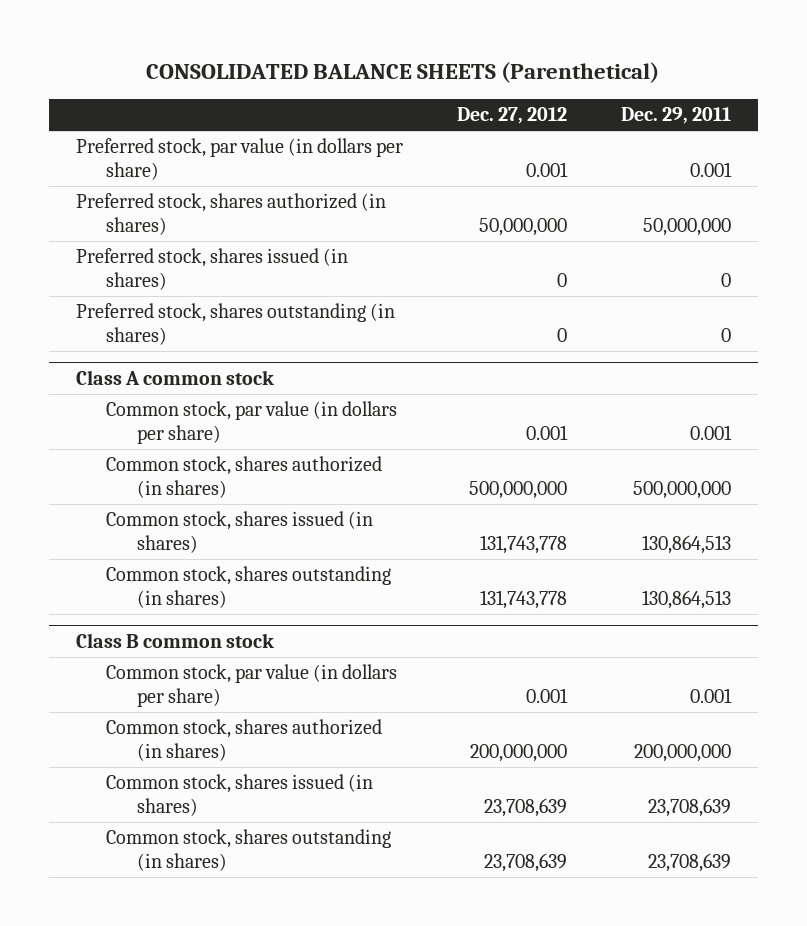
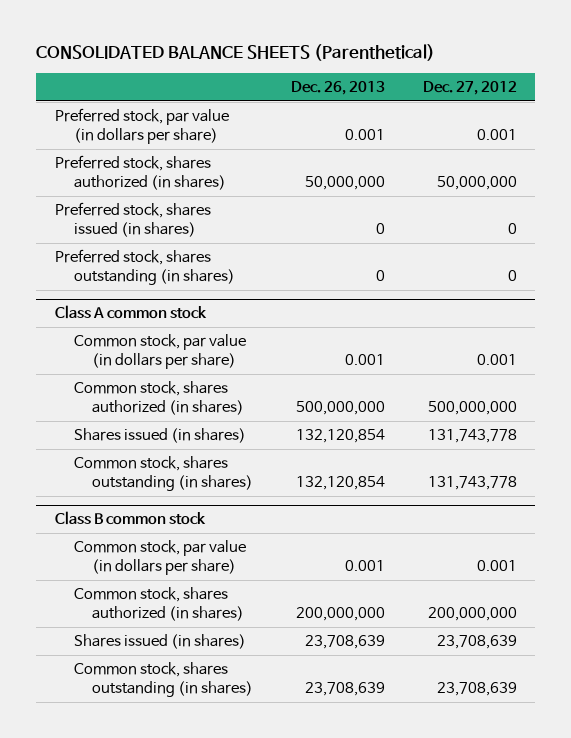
- | Dec. 27, 2012 | Dec. 29, 2011
+ | Dec. 26, 2013 | Dec. 27, 2012
@ Class A common stock
- Common stock, shares issued (in shares) | 131,743,778 | 130,864,513
+ Shares issued (in shares) | 132,120,854 | 131,743,778
@ Class B common stock
- Common stock, shares issued (in shares) | 23,708,639 | 23,708,639
+ Shares issued (in shares) | 23,708,639 | 23,708,639

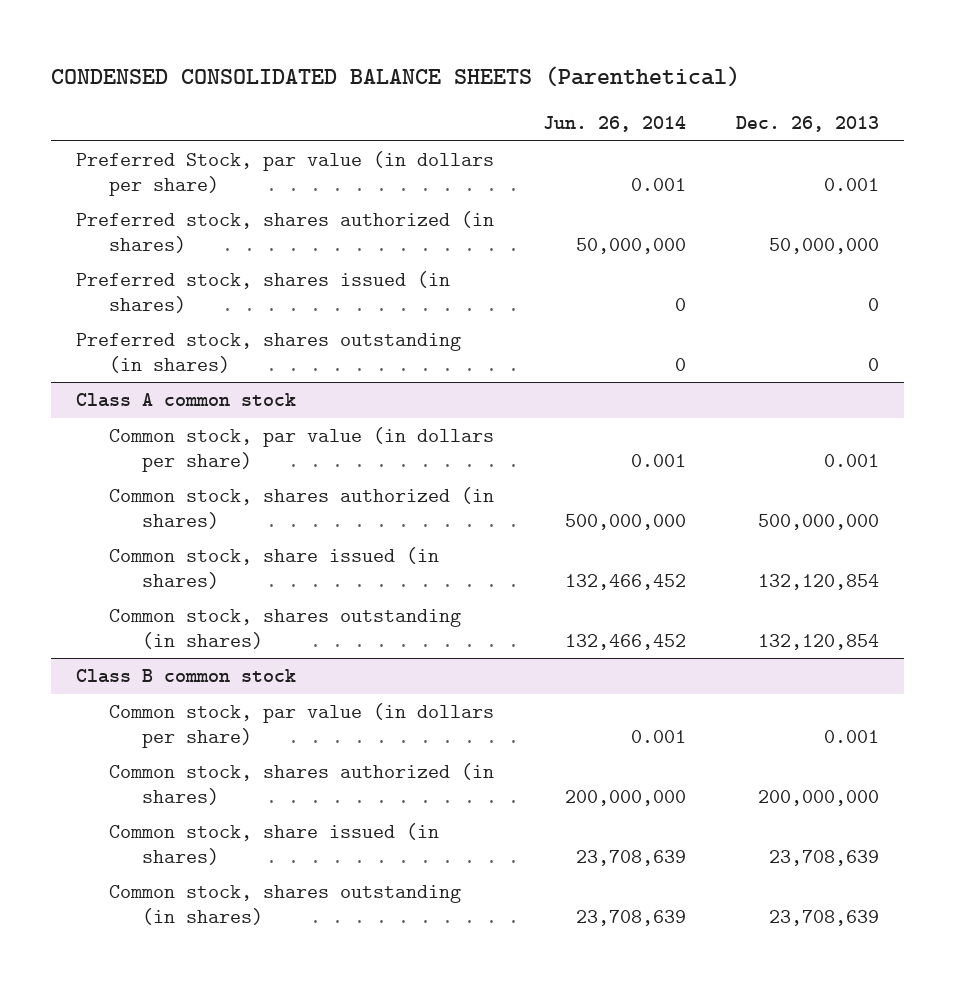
- CONSOLIDATED BALANCE SHEETS (Parenthetical)
+ CONDENSED CONSOLIDATED BALANCE SHEETS (Parenthetical)
- | Dec. 26, 2013 | Dec. 27, 2012
+ | Jun. 26, 2014 | Dec. 26, 2013
- Preferred stock, par value (in dollars per share) | 0.001 | 0.001
+ Preferred Stock, par value (in dollars per share) | 0.001 | 0.001
@ Class A common stock
- Shares issued (in shares) | 132,120,854 | 131,743,778
+ Common stock, share issued (in shares) | 132,466,452 | 132,120,854
@ Class B common stock
- Shares issued (in shares) | 23,708,639 | 23,708,639
+ Common stock, share issued (in shares) | 23,708,639 | 23,708,639

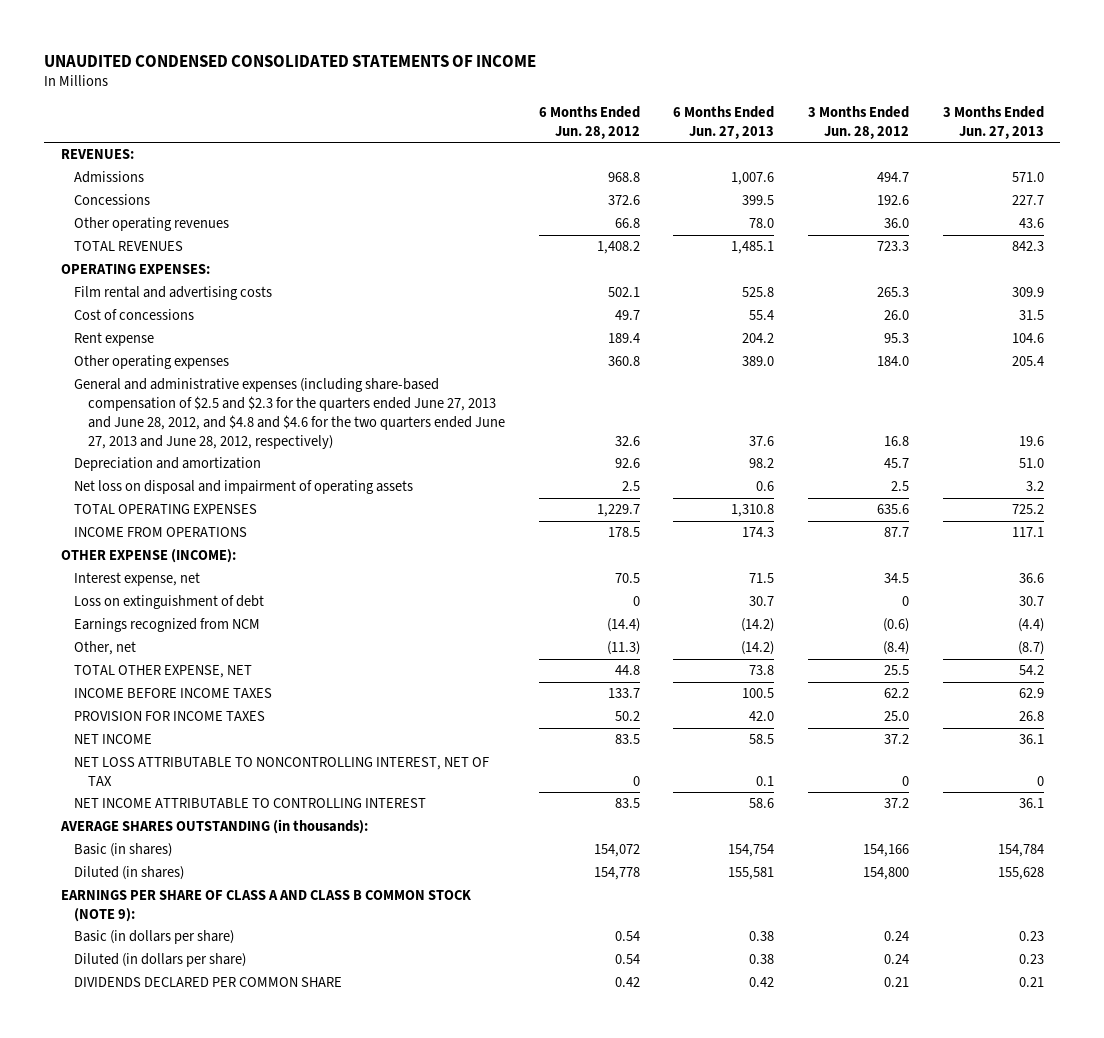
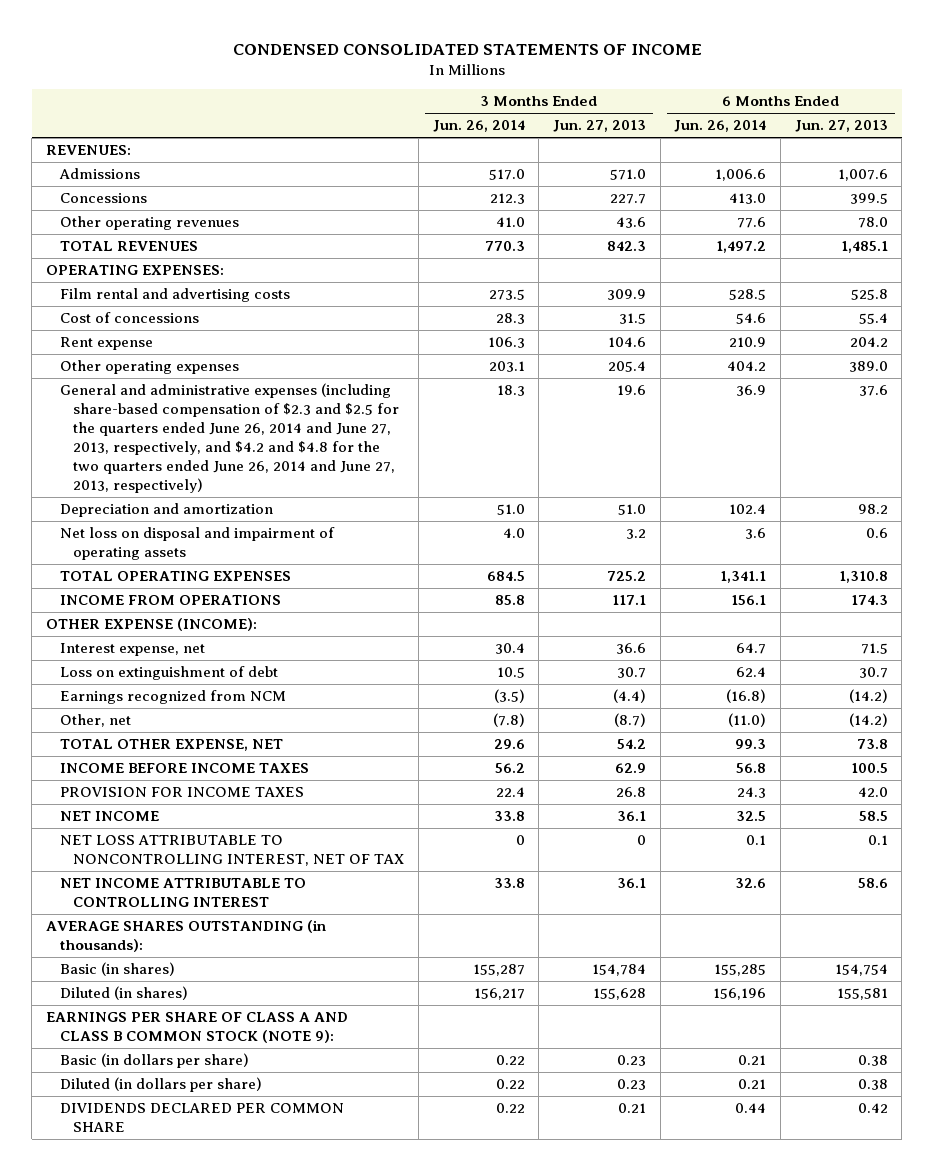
- UNAUDITED CONDENSED CONSOLIDATED STATEMENTS OF INCOME
+ CONDENSED CONSOLIDATED STATEMENTS OF INCOME
- | 6 Months Ended Jun. 28, 2012 | 6 Months Ended Jun. 27, 2013 | 3 Months Ended Jun. 28, 2012 | 3 Months Ended Jun. 27, 2013
+ | 3 Months Ended Jun. 26, 2014 | 3 Months Ended Jun. 27, 2013 | 6 Months Ended Jun. 26, 2014 | 6 Months Ended Jun. 27, 2013
- General and administrative expenses (including share-based compensation of $2.5 and $2.3 for the quarters ended June 27, 2013 and June 28, 2012, and $4.8 and $4.6 for the two quarters ended June 27, 2013 and June 28, 2012, respectively) | 32.6 | 37.6 | 16.8 | 19.6
+ General and administrative expenses (including share-based compensation of $2.3 and $2.5 for the quarters ended June 26, 2014 and June 27, 2013, respectively, and $4.2 and $4.8 for the two quarters ended June 26, 2014 and June 27, 2013, respectively) | 18.3 | 19.6 | 36.9 | 37.6

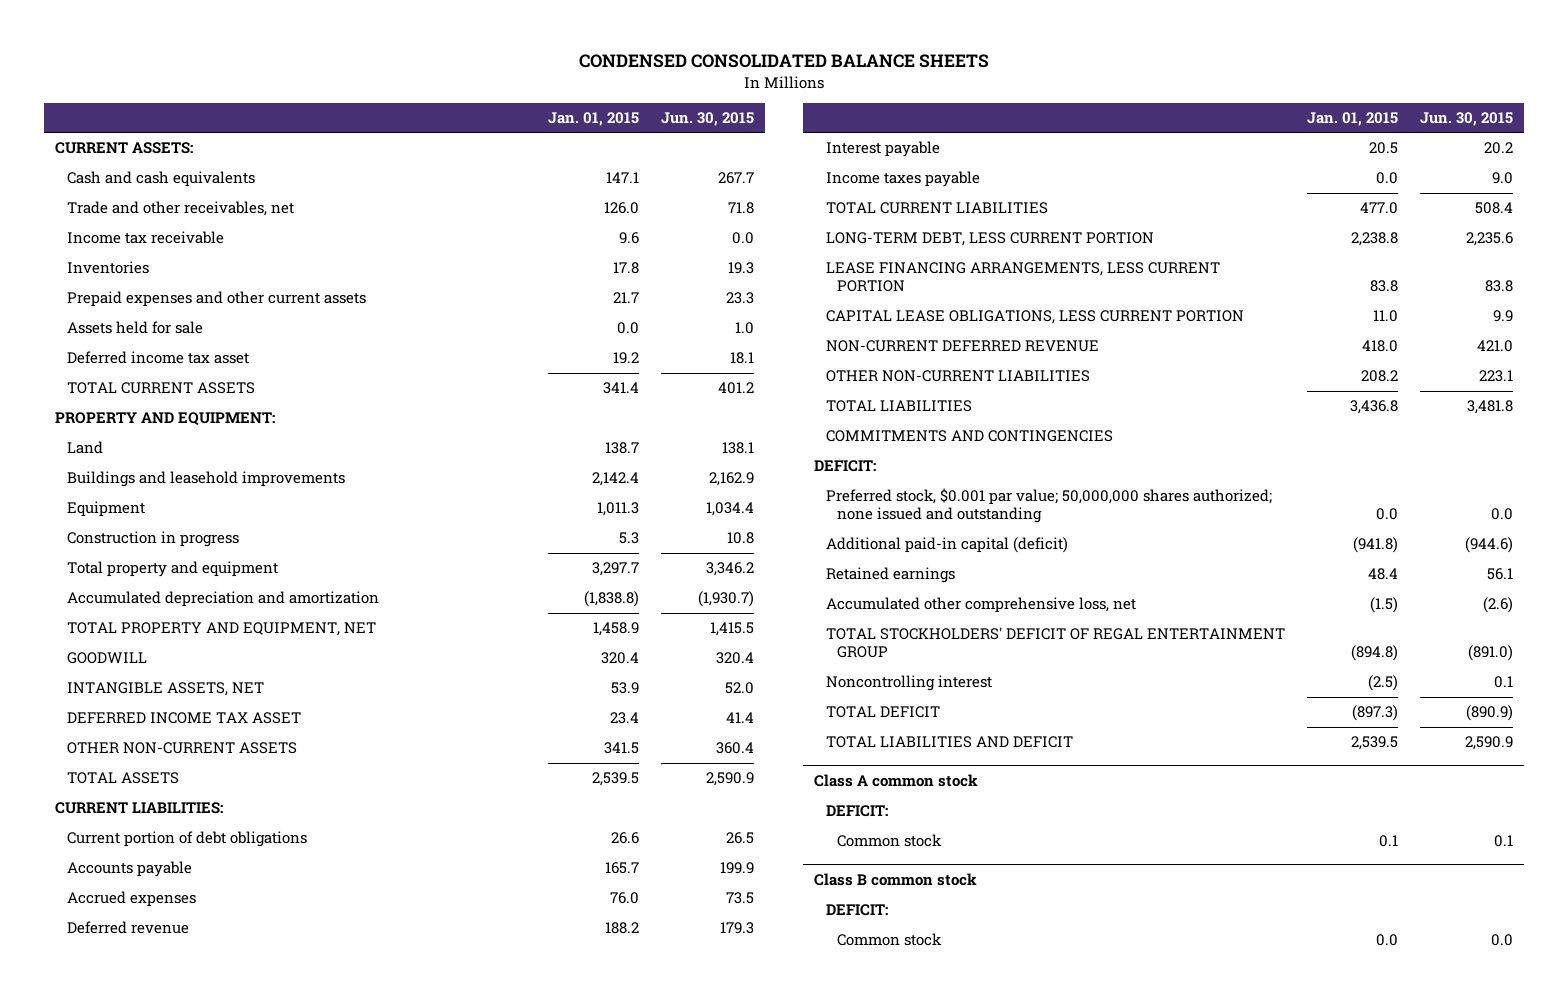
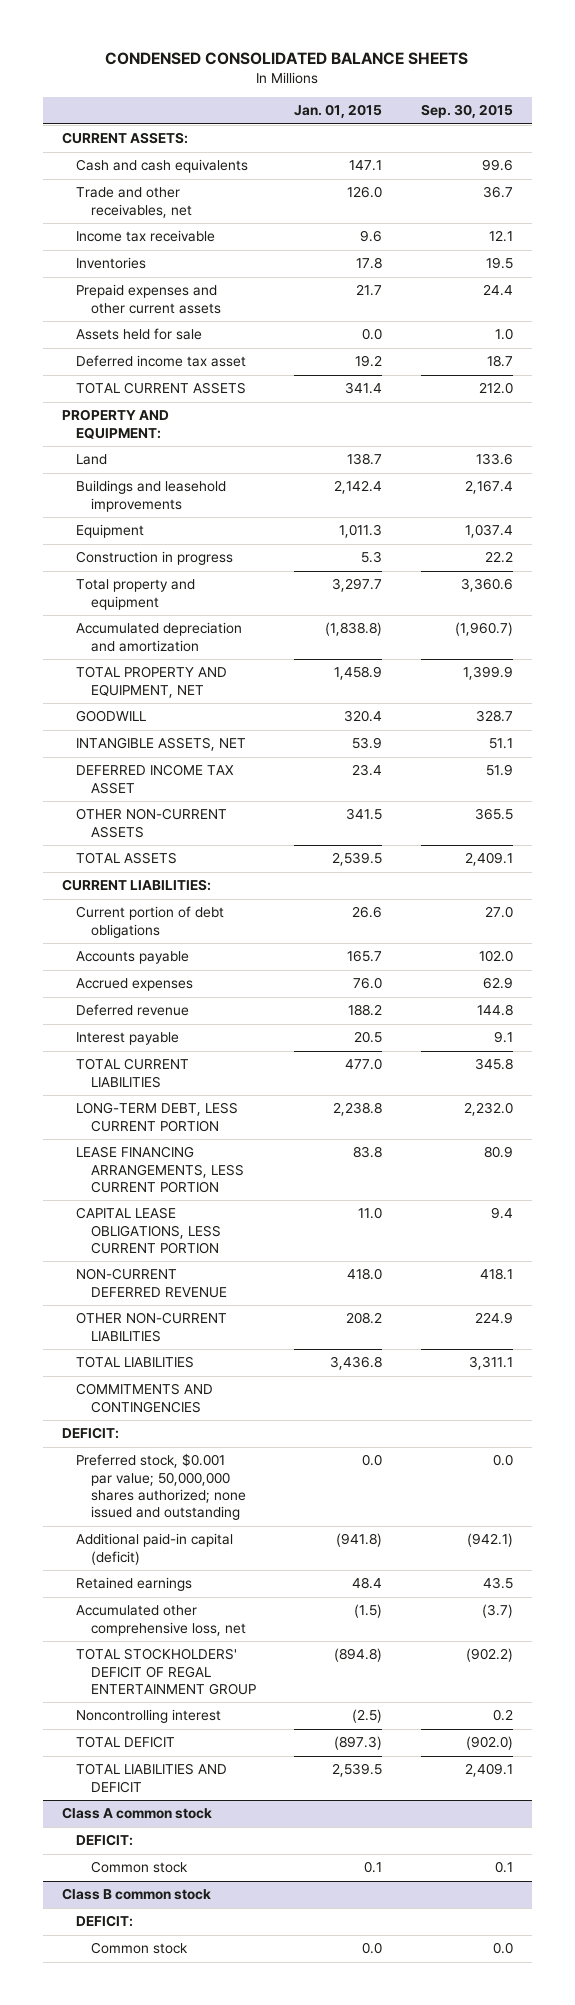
- | Jan. 01, 2015 | Jun. 30, 2015
+ | Jan. 01, 2015 | Sep. 30, 2015
- Income taxes payable | 0.0 | 9.0

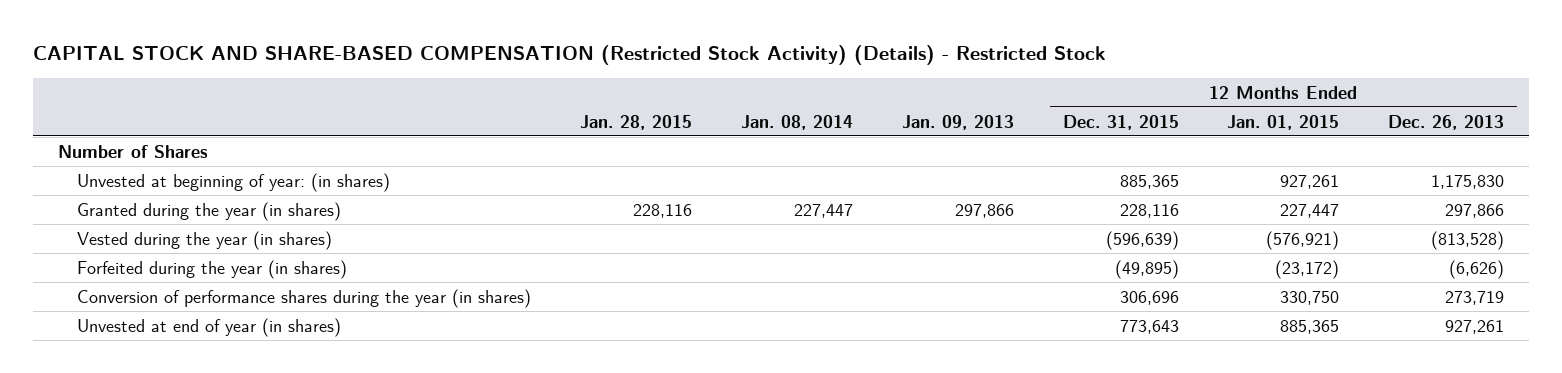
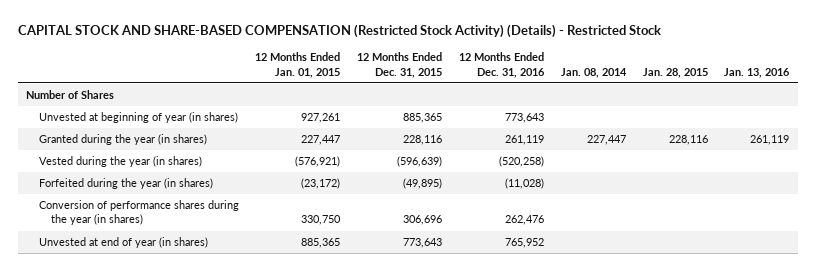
- | Jan. 28, 2015 | Jan. 08, 2014 | Jan. 09, 2013 | 12 Months Ended Dec. 31, 2015 | 12 Months Ended Jan. 01, 2015 | 12 Months Ended Dec. 26, 2013
+ | 12 Months Ended Jan. 01, 2015 | 12 Months Ended Dec. 31, 2015 | 12 Months Ended Dec. 31, 2016 | Jan. 08, 2014 | Jan. 28, 2015 | Jan. 13, 2016
- Unvested at beginning of year: (in shares) | | | | 885,365 | 927,261 | 1,175,830
+ Unvested at beginning of year (in shares) | 927,261 | 885,365 | 773,643 | | |

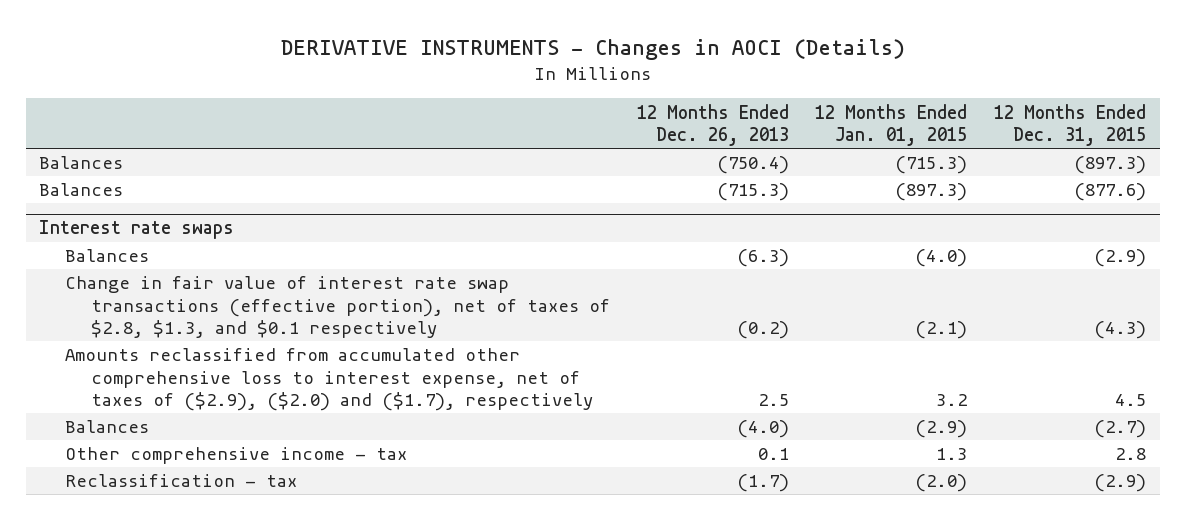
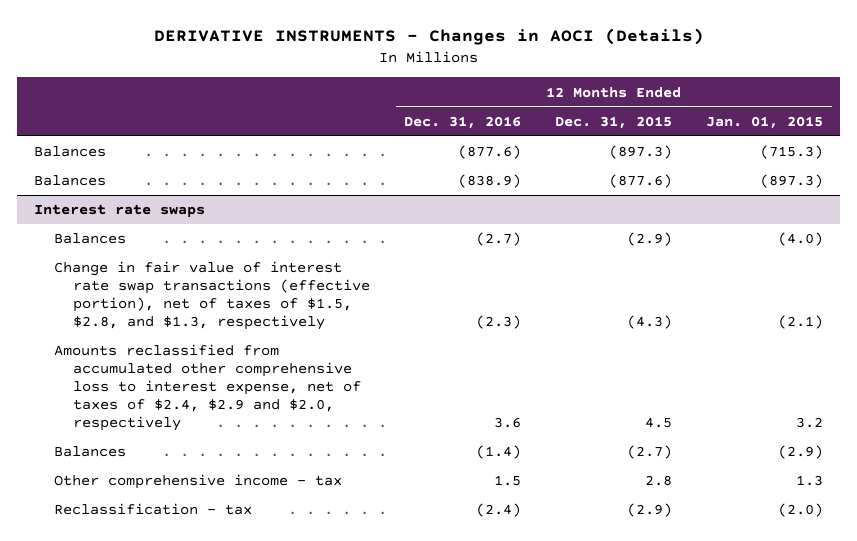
- | 12 Months Ended Dec. 26, 2013 | 12 Months Ended Jan. 01, 2015 | 12 Months Ended Dec. 31, 2015
+ | 12 Months Ended Dec. 31, 2016 | 12 Months Ended Dec. 31, 2015 | 12 Months Ended Jan. 01, 2015
@ Interest rate swaps
- Change in fair value of interest rate swap transactions (effective portion), net of taxes of $2.8, $1.3, and $0.1 respectively | (0.2) | (2.1) | (4.3)
- Amounts reclassified from accumulated other comprehensive loss to interest expense, net of taxes of ($2.9), ($2.0) and ($1.7), respectively | 2.5 | 3.2 | 4.5
+ Change in fair value of interest rate swap transactions (effective portion), net of taxes of $1.5, $2.8, and $1.3, respectively | (2.3) | (4.3) | (2.1)
+ Amounts reclassified from accumulated other comprehensive loss to interest expense, net of taxes of $2.4, $2.9 and $2.0, respectively | 3.6 | 4.5 | 3.2

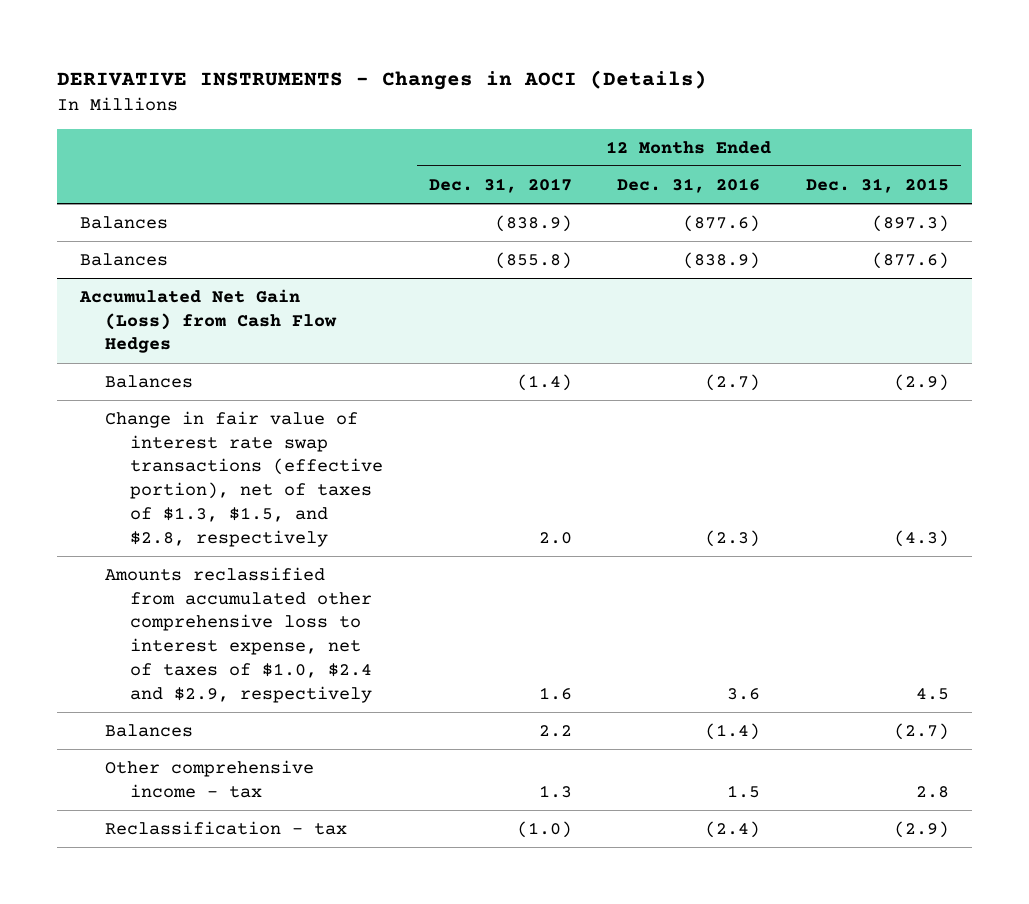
- | 12 Months Ended Dec. 31, 2016 | 12 Months Ended Dec. 31, 2015 | 12 Months Ended Jan. 01, 2015
+ | 12 Months Ended Dec. 31, 2017 | 12 Months Ended Dec. 31, 2016 | 12 Months Ended Dec. 31, 2015
- Interest rate swaps
+ Accumulated Net Gain (Loss) from Cash Flow Hedges
- Change in fair value of interest rate swap transactions (effective portion), net of taxes of $1.5, $2.8, and $1.3, respectively | (2.3) | (4.3) | (2.1)
- Amounts reclassified from accumulated other comprehensive loss to interest expense, net of taxes of $2.4, $2.9 and $2.0, respectively | 3.6 | 4.5 | 3.2
+ Change in fair value of interest rate swap transactions (effective portion), net of taxes of $1.3, $1.5, and $2.8, respectively | 2.0 | (2.3) | (4.3)
+ Amounts reclassified from accumulated other comprehensive loss to interest expense, net of taxes of $1.0, $2.4 and $2.9, respectively | 1.6 | 3.6 | 4.5

